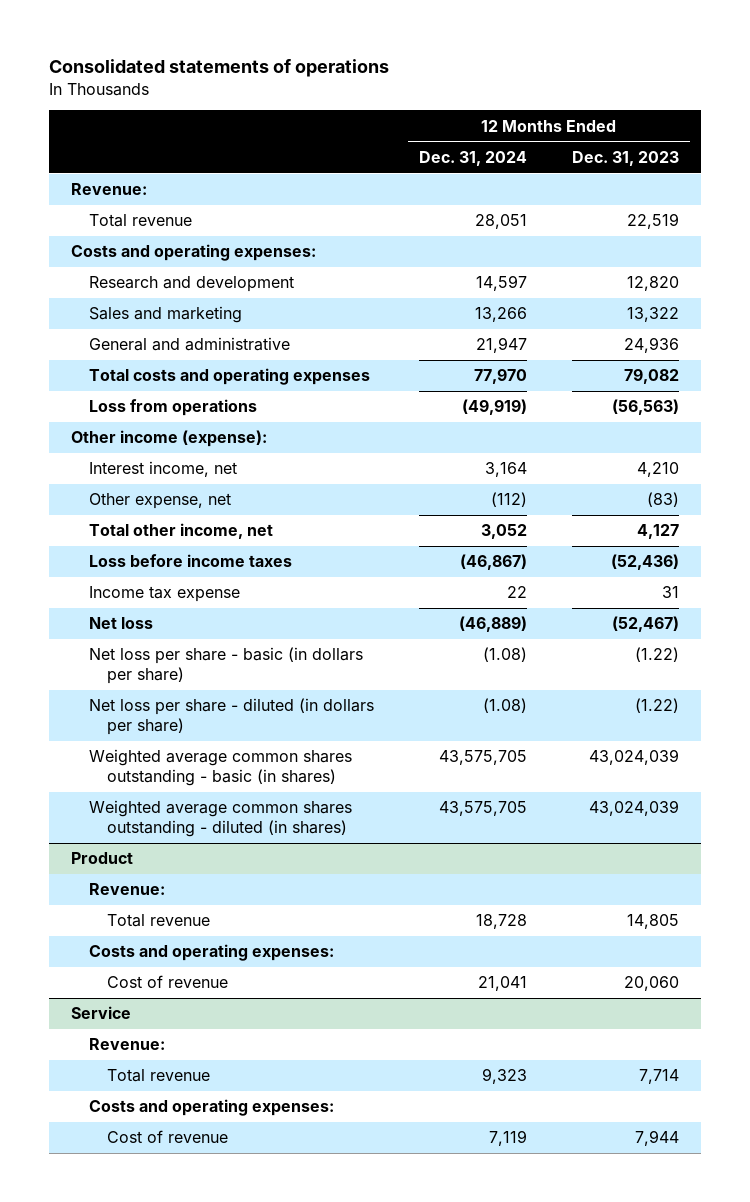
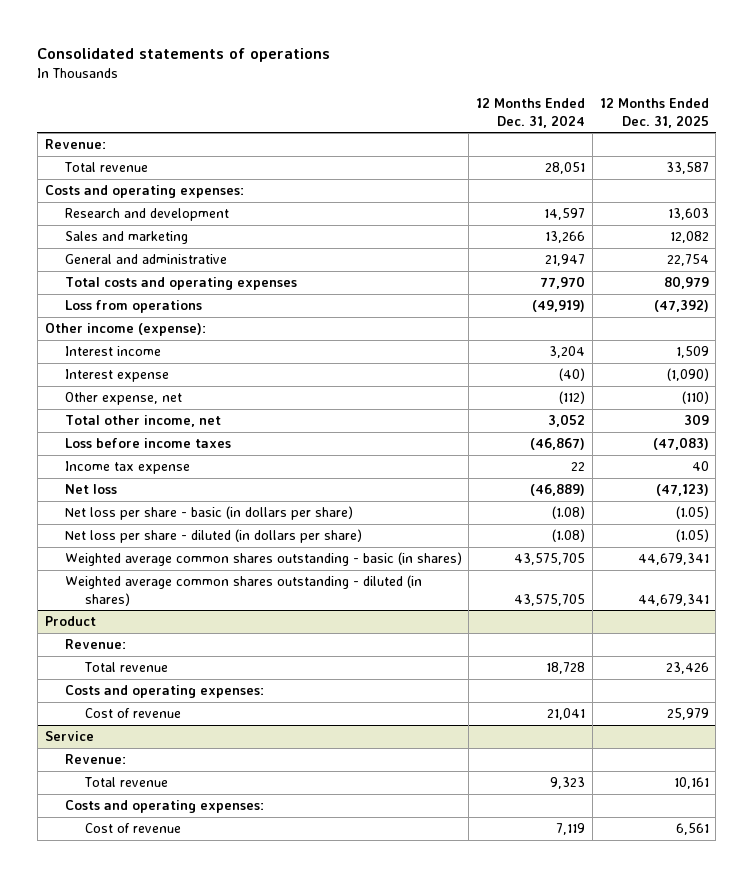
- | 12 Months Ended Dec. 31, 2024 | 12 Months Ended Dec. 31, 2023
+ | 12 Months Ended Dec. 31, 2024 | 12 Months Ended Dec. 31, 2025
- Interest income, net | 3,164 | 4,210
+ Interest income | 3,204 | 1,509
+ Interest expense | (40) | (1,090)

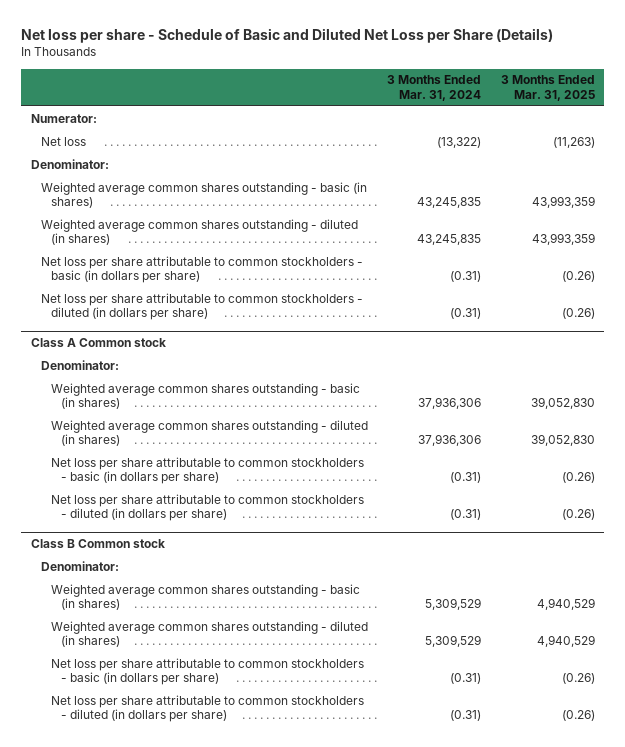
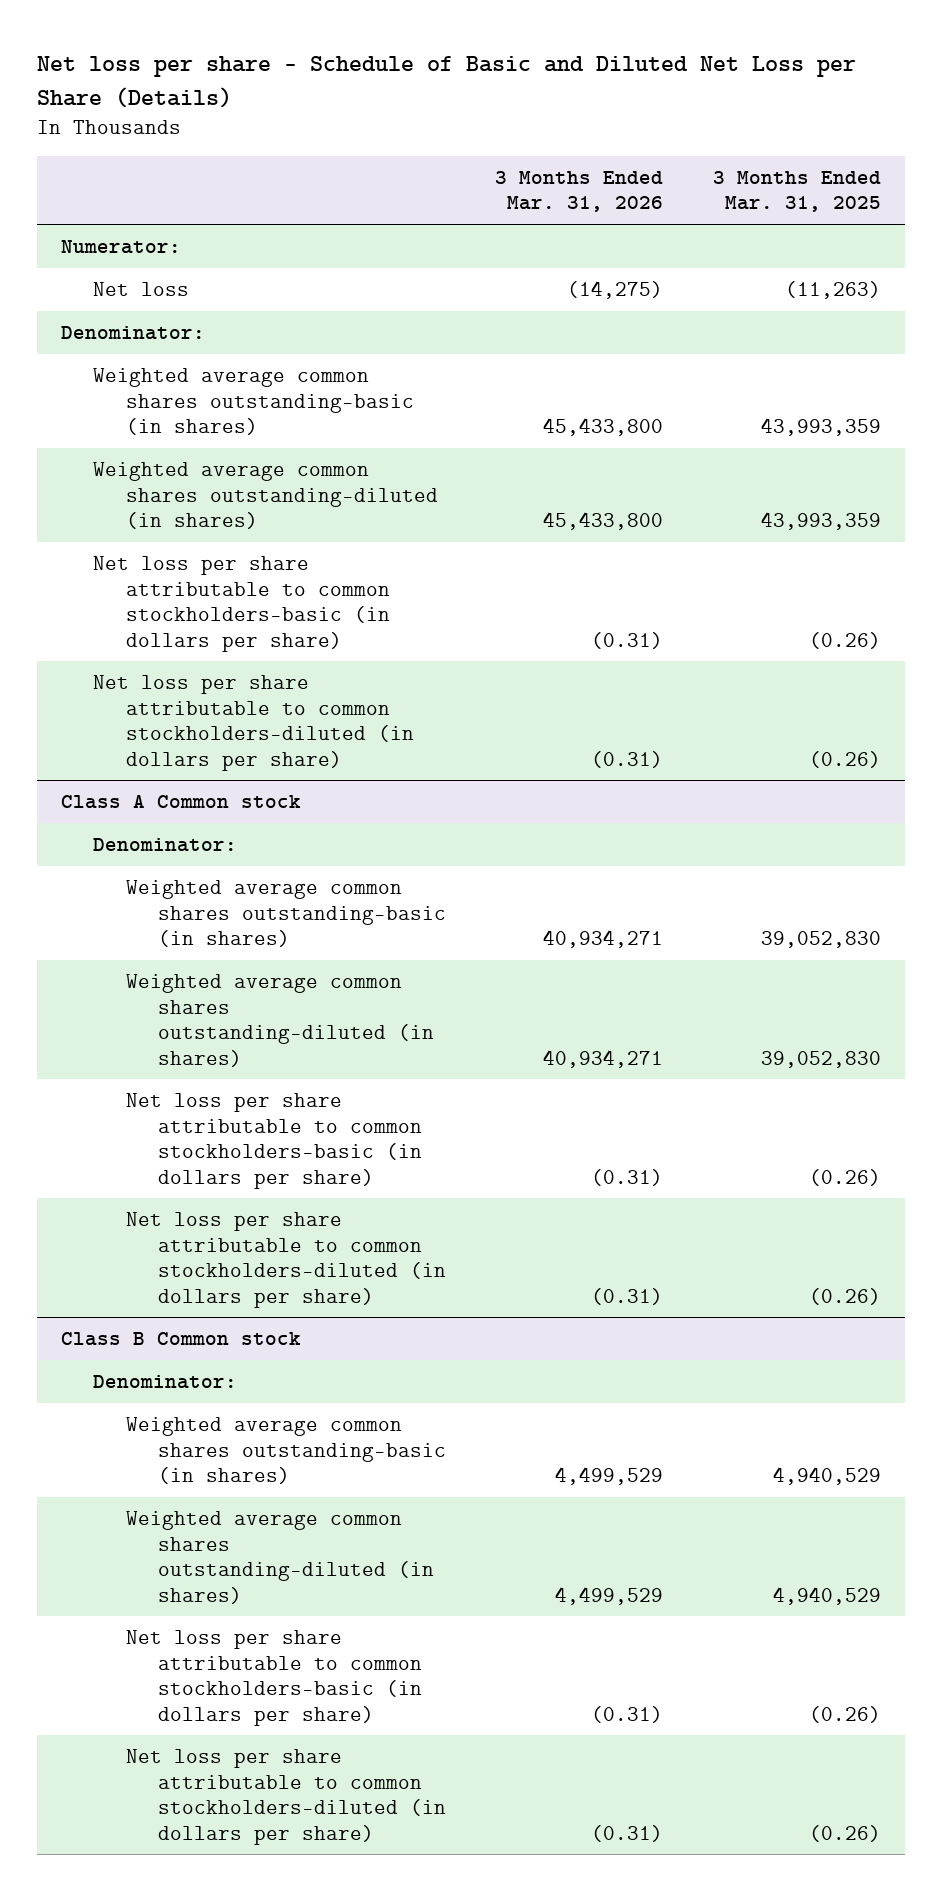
- | 3 Months Ended Mar. 31, 2024 | 3 Months Ended Mar. 31, 2025
+ | 3 Months Ended Mar. 31, 2026 | 3 Months Ended Mar. 31, 2025
- Weighted average common shares outstanding - basic (in shares) | 43,245,835 | 43,993,359
- Weighted average common shares outstanding - diluted (in shares) | 43,245,835 | 43,993,359
- Net loss per share attributable to common stockholders - basic (in dollars per share) | (0.31) | (0.26)
- Net loss per share attributable to common stockholders - diluted (in dollars per share) | (0.31) | (0.26)
+ Weighted average common shares outstanding-basic (in shares) | 45,433,800 | 43,993,359
+ Weighted average common shares outstanding-diluted (in shares) | 45,433,800 | 43,993,359
+ Net loss per share attributable to common stockholders-basic (in dollars per share) | (0.31) | (0.26)
+ Net loss per share attributable to common stockholders-diluted (in dollars per share) | (0.31) | (0.26)
@ Class A Common stock
- Weighted average common shares outstanding - basic (in shares) | 37,936,306 | 39,052,830
- Weighted average common shares outstanding - diluted (in shares) | 37,936,306 | 39,052,830
- Net loss per share attributable to common stockholders - basic (in dollars per share) | (0.31) | (0.26)
- Net loss per share attributable to common stockholders - diluted (in dollars per share) | (0.31) | (0.26)
+ Weighted average common shares outstanding-basic (in shares) | 40,934,271 | 39,052,830
+ Weighted average common shares outstanding-diluted (in shares) | 40,934,271 | 39,052,830
+ Net loss per share attributable to common stockholders-basic (in dollars per share) | (0.31) | (0.26)
+ Net loss per share attributable to common stockholders-diluted (in dollars per share) | (0.31) | (0.26)
@ Class B Common stock
- Weighted average common shares outstanding - basic (in shares) | 5,309,529 | 4,940,529
- Weighted average common shares outstanding - diluted (in shares) | 5,309,529 | 4,940,529
- Net loss per share attributable to common stockholders - basic (in dollars per share) | (0.31) | (0.26)
- Net loss per share attributable to common stockholders - diluted (in dollars per share) | (0.31) | (0.26)
+ Weighted average common shares outstanding-basic (in shares) | 4,499,529 | 4,940,529
+ Weighted average common shares outstanding-diluted (in shares) | 4,499,529 | 4,940,529
+ Net loss per share attributable to common stockholders-basic (in dollars per share) | (0.31) | (0.26)
+ Net loss per share attributable to common stockholders-diluted (in dollars per share) | (0.31) | (0.26)

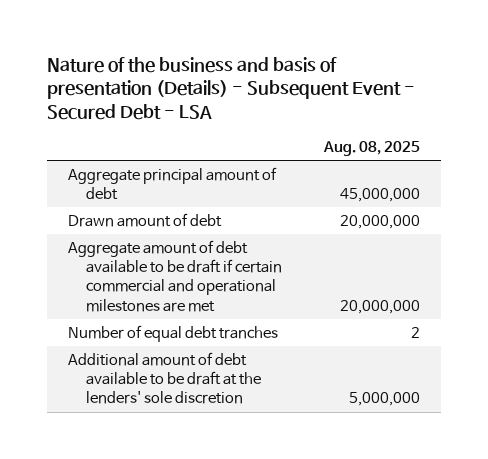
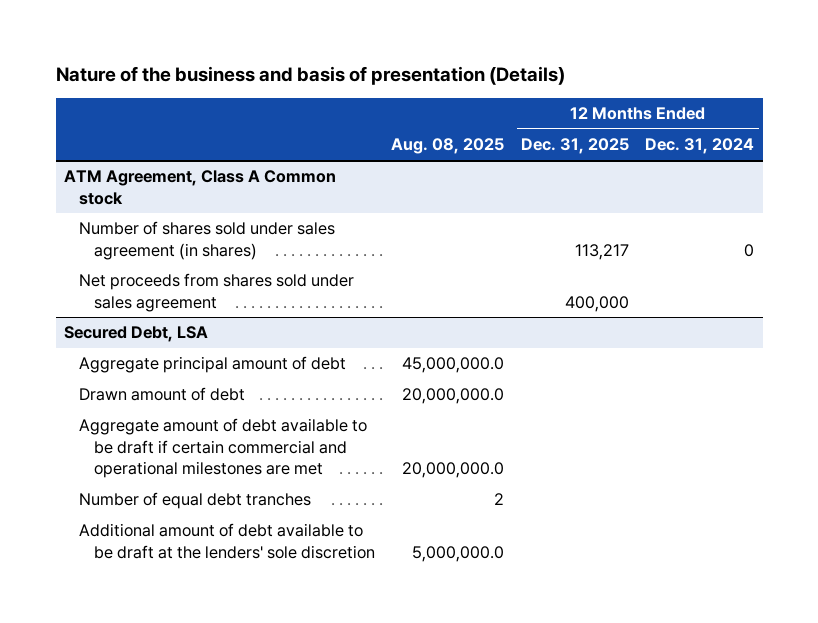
- Nature of the business and basis of presentation (Details) - Subsequent Event - Secured Debt - LSA
+ Nature of the business and basis of presentation (Details)
- | Aug. 08, 2025
+ | Aug. 08, 2025 | 12 Months Ended Dec. 31, 2025 | 12 Months Ended Dec. 31, 2024
- Aggregate principal amount of debt | 45,000,000
- Drawn amount of debt | 20,000,000
- Aggregate amount of debt available to be draft if certain commercial and operational milestones are met | 20,000,000
+ ATM Agreement, Class A Common stock
+ Number of shares sold under sales agreement (in shares) | | 113,217 | 0
+ Net proceeds from shares sold under sales agreement | | 400,000 |
+ Secured Debt, LSA
+ Aggregate principal amount of debt | 45,000,000.0 | |
+ Drawn amount of debt | 20,000,000.0 | |
+ Aggregate amount of debt available to be draft if certain commercial and operational milestones are met | 20,000,000.0 | |
- Additional amount of debt available to be draft at the lenders' sole discretion | 5,000,000
+ Additional amount of debt available to be draft at the lenders' sole discretion | 5,000,000.0 | |

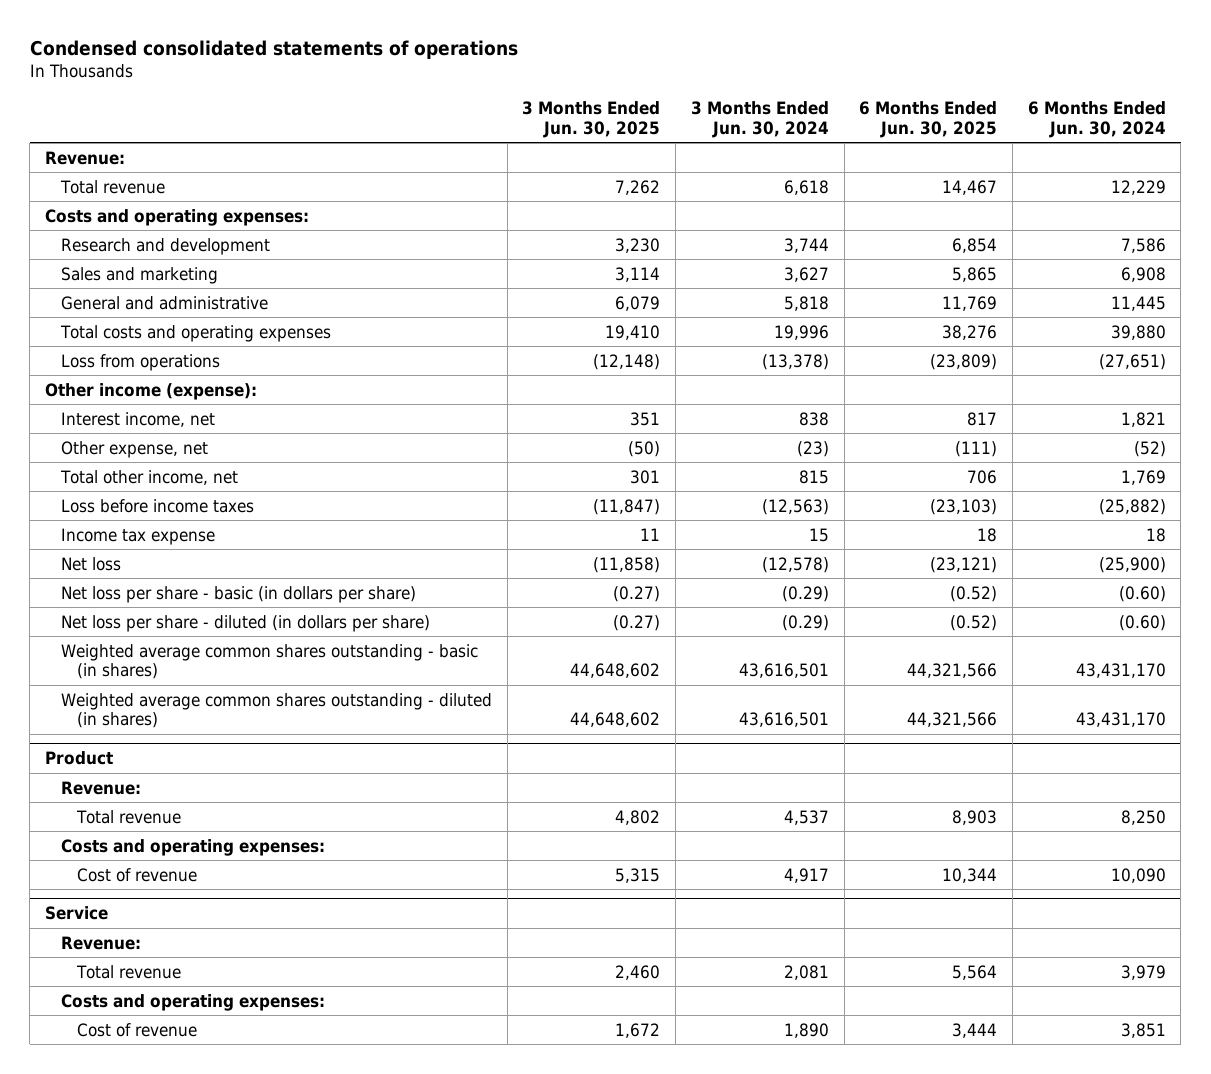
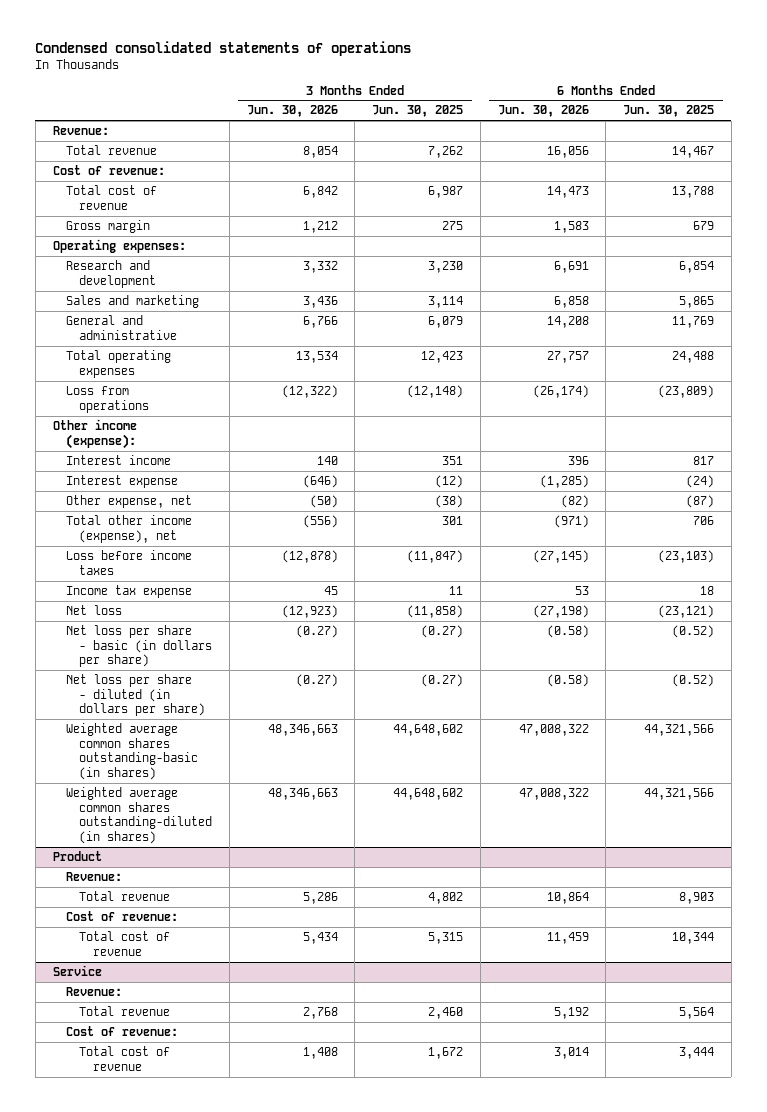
- | 3 Months Ended Jun. 30, 2025 | 3 Months Ended Jun. 30, 2024 | 6 Months Ended Jun. 30, 2025 | 6 Months Ended Jun. 30, 2024
+ | 3 Months Ended Jun. 30, 2026 | 3 Months Ended Jun. 30, 2025 | 6 Months Ended Jun. 30, 2026 | 6 Months Ended Jun. 30, 2025
- Costs and operating expenses:
+ Cost of revenue:
+ Total cost of revenue | 6,842 | 6,987 | 14,473 | 13,788
+ Gross margin | 1,212 | 275 | 1,583 | 679
+ Operating expenses:
- Total costs and operating expenses | 19,410 | 19,996 | 38,276 | 39,880
+ Total operating expenses | 13,534 | 12,423 | 27,757 | 24,488
- Interest income, net | 351 | 838 | 817 | 1,821
- Other expense, net | (50) | (23) | (111) | (52)
- Total other income, net | 301 | 815 | 706 | 1,769
+ Interest income | 140 | 351 | 396 | 817
+ Interest expense | (646) | (12) | (1,285) | (24)
+ Other expense, net | (50) | (38) | (82) | (87)
+ Total other income (expense), net | (556) | 301 | (971) | 706
- Weighted average common shares outstanding - basic (in shares) | 44,648,602 | 43,616,501 | 44,321,566 | 43,431,170
- Weighted average common shares outstanding - diluted (in shares) | 44,648,602 | 43,616,501 | 44,321,566 | 43,431,170
+ Weighted average common shares outstanding-basic (in shares) | 48,346,663 | 44,648,602 | 47,008,322 | 44,321,566
+ Weighted average common shares outstanding-diluted (in shares) | 48,346,663 | 44,648,602 | 47,008,322 | 44,321,566
@ Product
- Costs and operating expenses:
- Cost of revenue | 5,315 | 4,917 | 10,344 | 10,090
+ Cost of revenue:
+ Total cost of revenue | 5,434 | 5,315 | 11,459 | 10,344
@ Service
- Costs and operating expenses:
- Cost of revenue | 1,672 | 1,890 | 3,444 | 3,851
+ Cost of revenue:
+ Total cost of revenue | 1,408 | 1,672 | 3,014 | 3,444

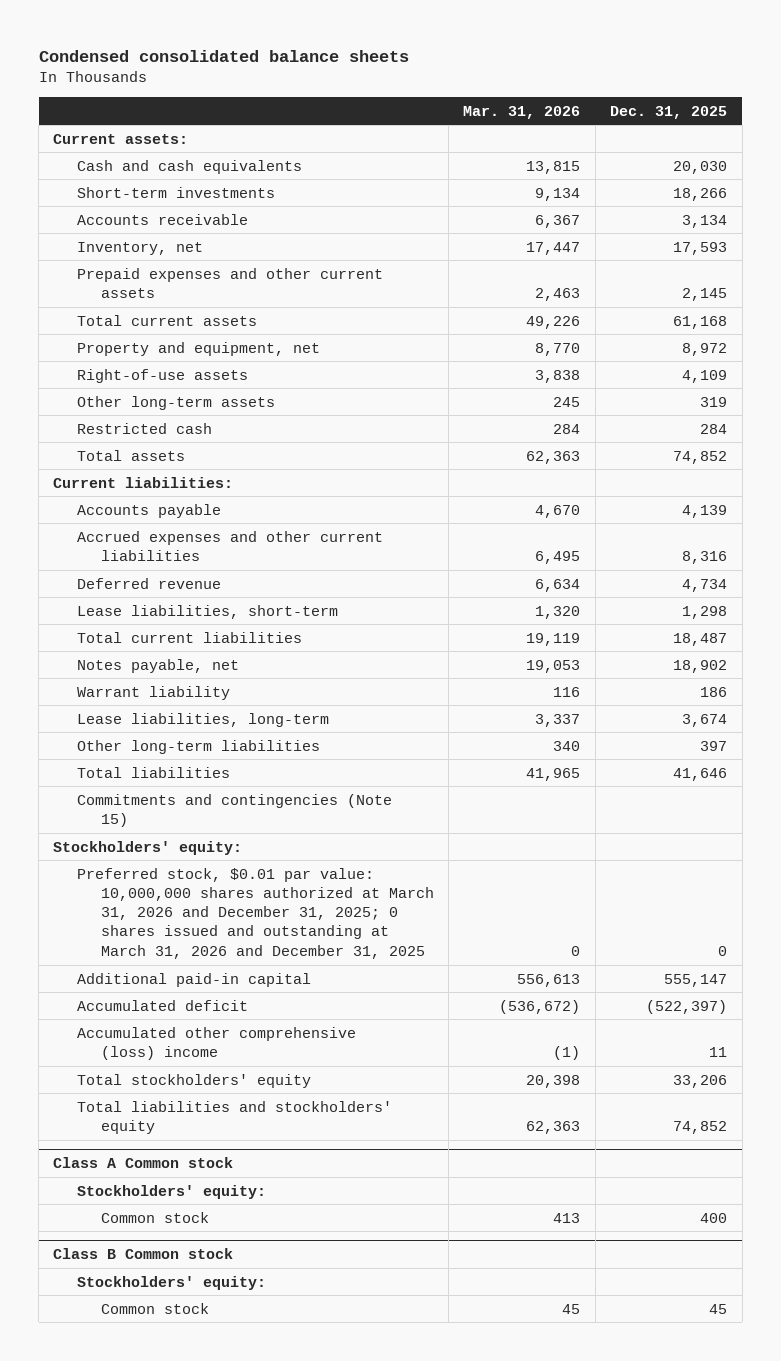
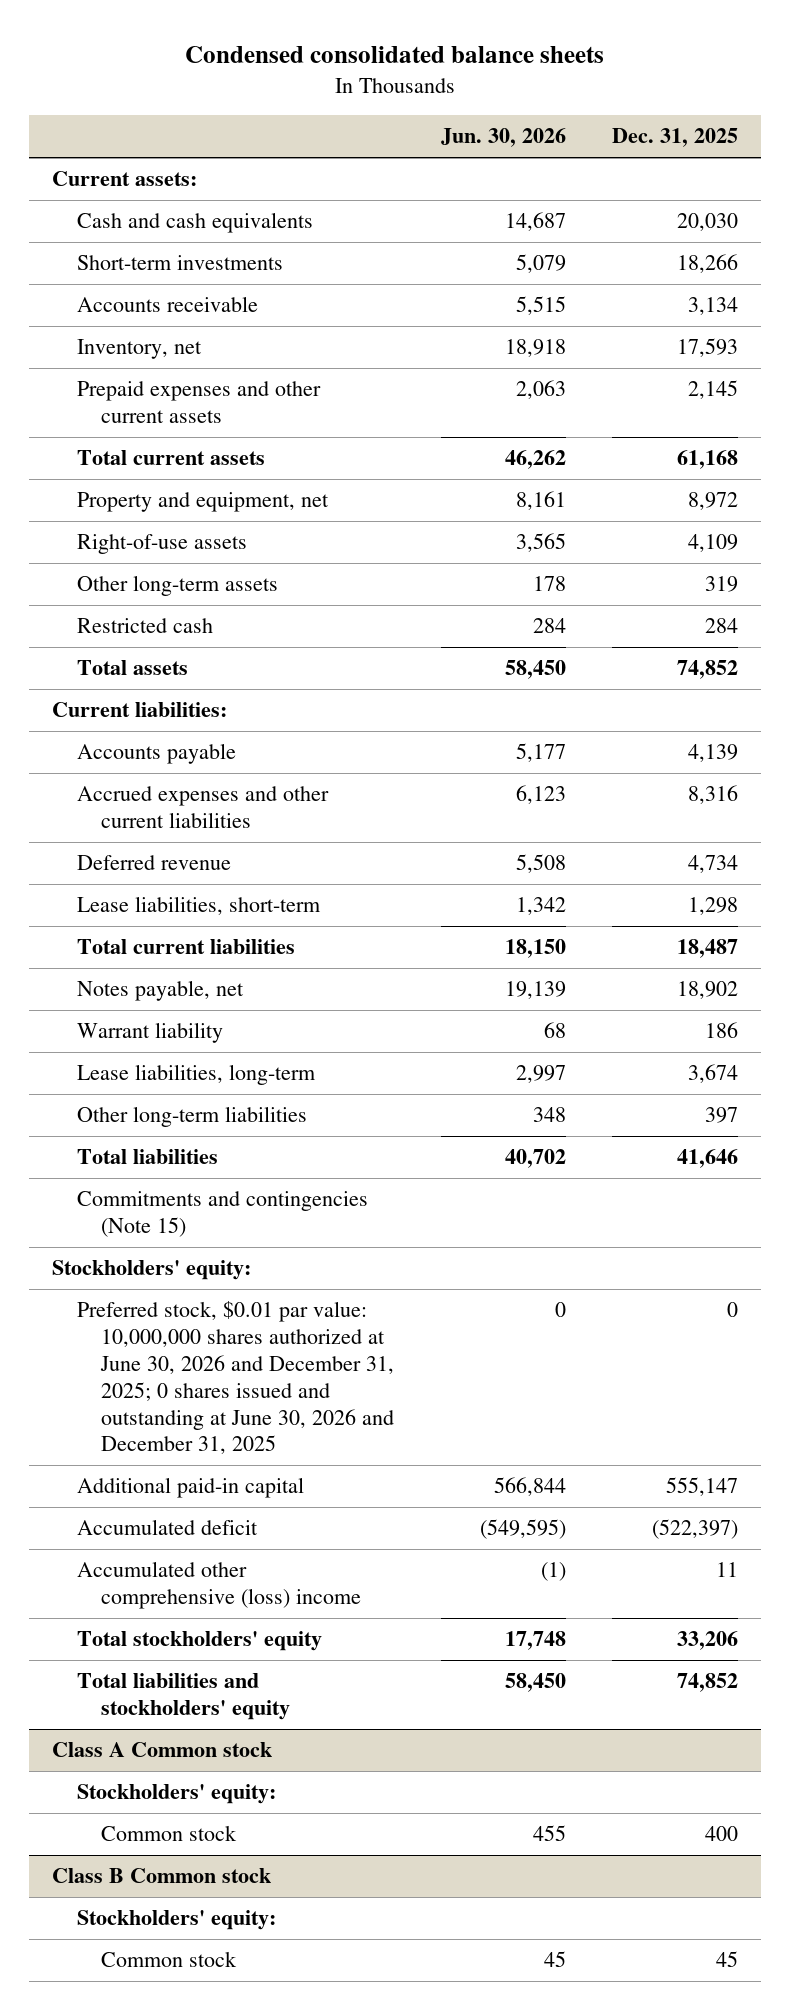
- | Mar. 31, 2026 | Dec. 31, 2025
+ | Jun. 30, 2026 | Dec. 31, 2025
- Preferred stock, $0.01 par value: 10,000,000 shares authorized at March 31, 2026 and December 31, 2025; 0 shares issued and outstanding at March 31, 2026 and December 31, 2025 | 0 | 0
+ Preferred stock, $0.01 par value: 10,000,000 shares authorized at June 30, 2026 and December 31, 2025; 0 shares issued and outstanding at June 30, 2026 and December 31, 2025 | 0 | 0

